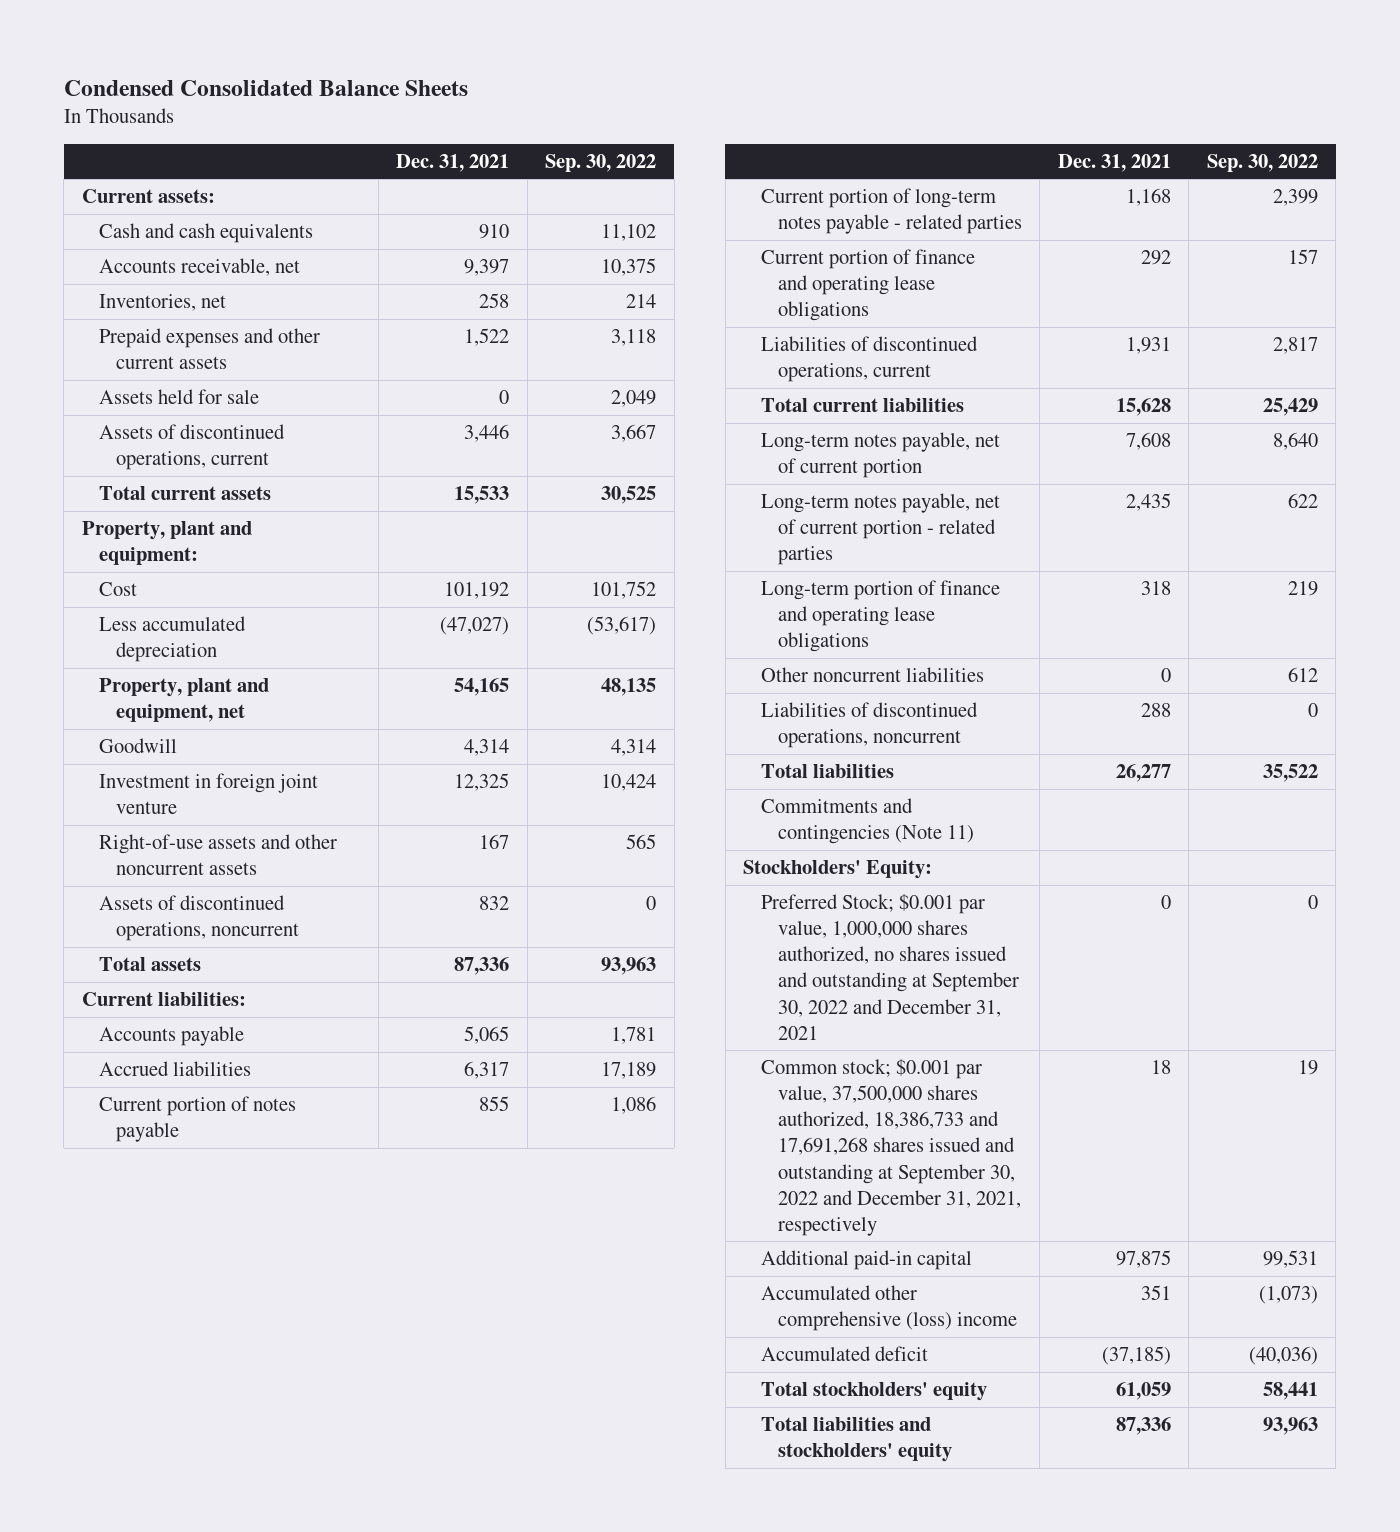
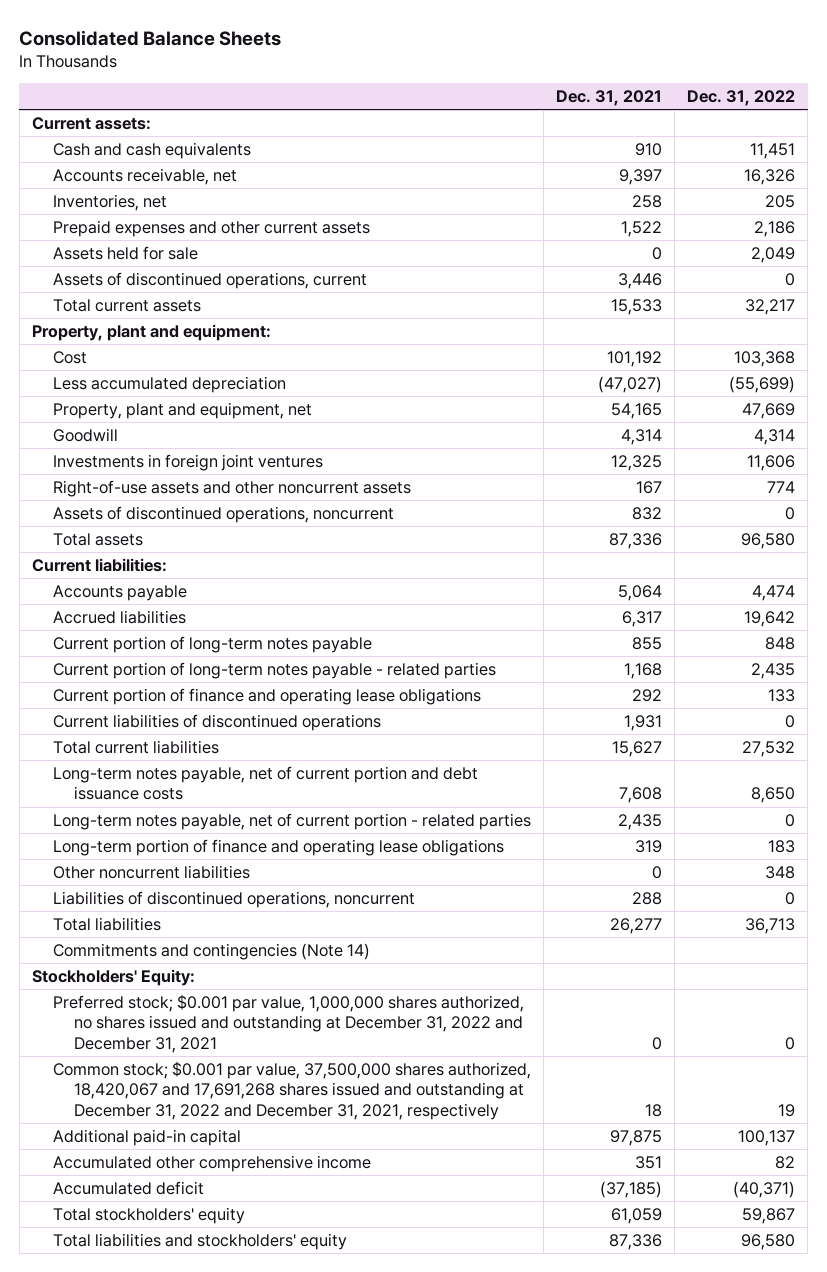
- Condensed Consolidated Balance Sheets
+ Consolidated Balance Sheets
- | Dec. 31, 2021 | Sep. 30, 2022
+ | Dec. 31, 2021 | Dec. 31, 2022
- Investment in foreign joint venture | 12,325 | 10,424
+ Investments in foreign joint ventures | 12,325 | 11,606
- Accounts payable | 5,065 | 1,781
+ Accounts payable | 5,064 | 4,474
- Current portion of notes payable | 855 | 1,086
+ Current portion of long-term notes payable | 855 | 848
- Liabilities of discontinued operations, current | 1,931 | 2,817
- Total current liabilities | 15,628 | 25,429
- Long-term notes payable, net of current portion | 7,608 | 8,640
+ Current liabilities of discontinued operations | 1,931 | 0
+ Total current liabilities | 15,627 | 27,532
+ Long-term notes payable, net of current portion and debt issuance costs | 7,608 | 8,650
- Long-term portion of finance and operating lease obligations | 318 | 219
+ Long-term portion of finance and operating lease obligations | 319 | 183
- Commitments and contingencies (Note 11)
+ Commitments and contingencies (Note 14)
- Preferred Stock; $0.001 par value, 1,000,000 shares authorized, no shares issued and outstanding at September 30, 2022 and December 31, 2021 | 0 | 0
- Common stock; $0.001 par value, 37,500,000 shares authorized, 18,386,733 and 17,691,268 shares issued and outstanding at September 30, 2022 and December 31, 2021, respectively | 18 | 19
+ Preferred stock; $0.001 par value, 1,000,000 shares authorized, no shares issued and outstanding at December 31, 2022 and December 31, 2021 | 0 | 0
+ Common stock; $0.001 par value, 37,500,000 shares authorized, 18,420,067 and 17,691,268 shares issued and outstanding at December 31, 2022 and December 31, 2021, respectively | 18 | 19
- Accumulated other comprehensive (loss) income | 351 | (1,073)
+ Accumulated other comprehensive income | 351 | 82

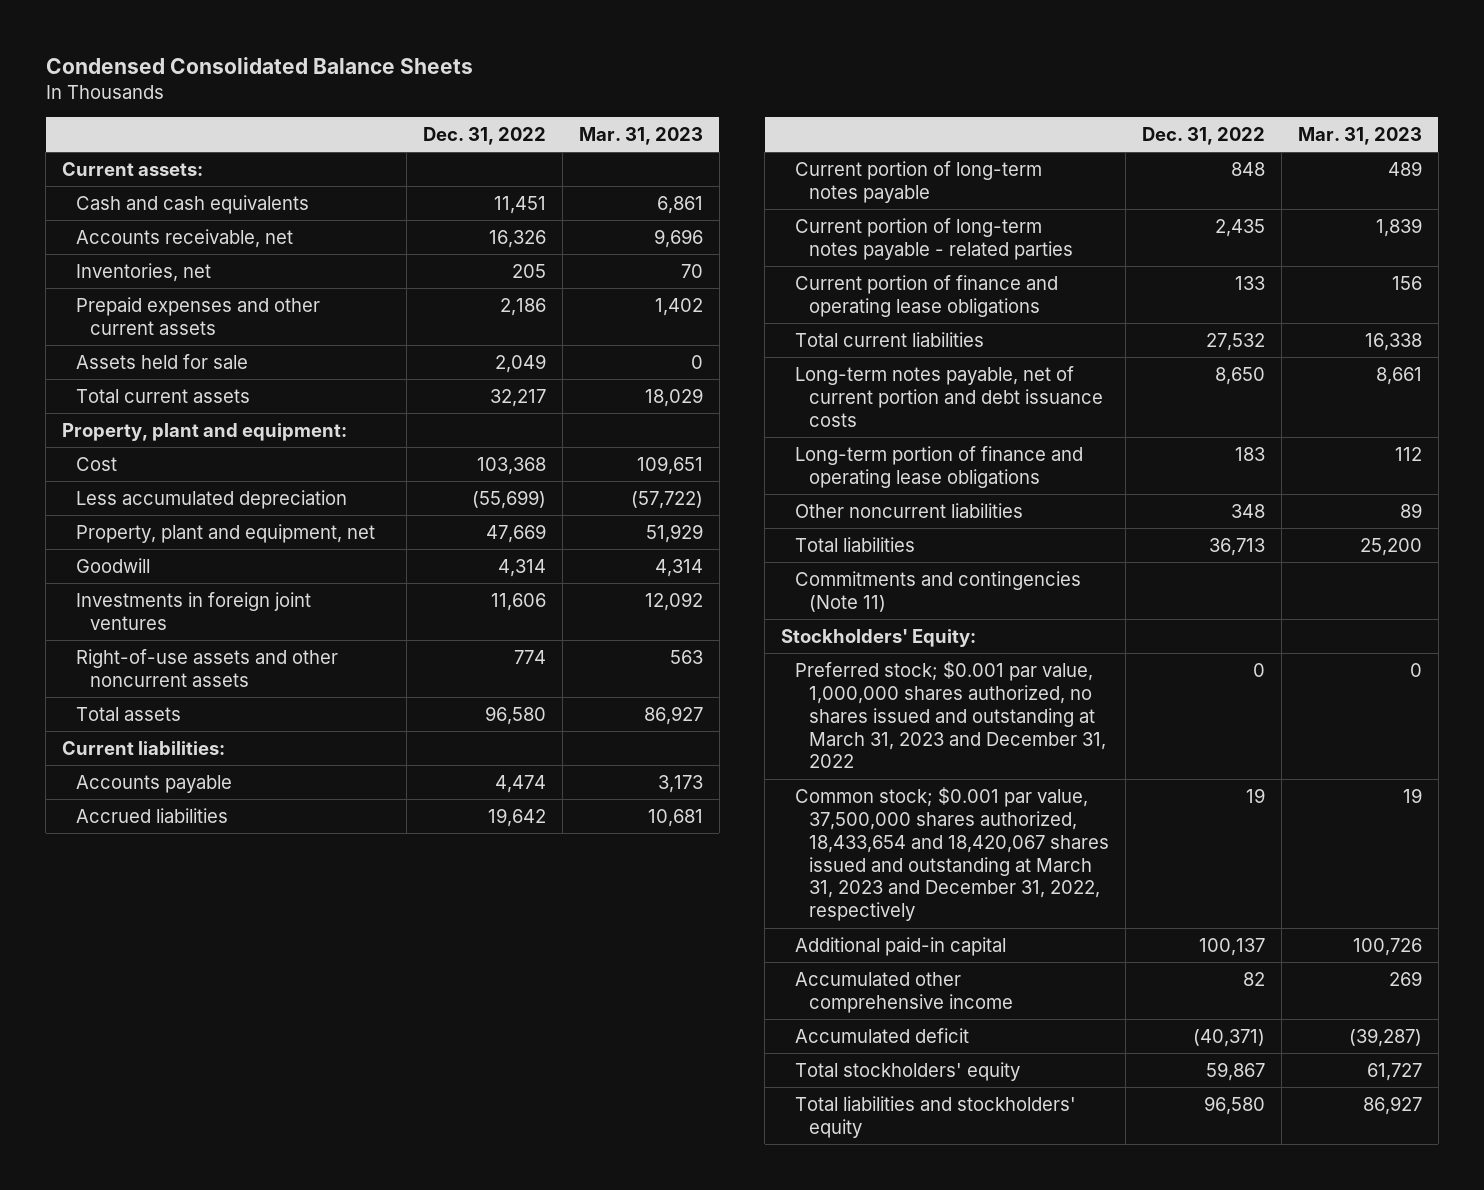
- Consolidated Balance Sheets
+ Condensed Consolidated Balance Sheets
- | Dec. 31, 2021 | Dec. 31, 2022
+ | Dec. 31, 2022 | Mar. 31, 2023
- Assets of discontinued operations, current | 3,446 | 0
- Assets of discontinued operations, noncurrent | 832 | 0
- Current liabilities of discontinued operations | 1,931 | 0
- Long-term notes payable, net of current portion - related parties | 2,435 | 0
- Liabilities of discontinued operations, noncurrent | 288 | 0
- Commitments and contingencies (Note 14)
+ Commitments and contingencies (Note 11)
- Preferred stock; $0.001 par value, 1,000,000 shares authorized, no shares issued and outstanding at December 31, 2022 and December 31, 2021 | 0 | 0
- Common stock; $0.001 par value, 37,500,000 shares authorized, 18,420,067 and 17,691,268 shares issued and outstanding at December 31, 2022 and December 31, 2021, respectively | 18 | 19
+ Preferred stock; $0.001 par value, 1,000,000 shares authorized, no shares issued and outstanding at March 31, 2023 and December 31, 2022 | 0 | 0
+ Common stock; $0.001 par value, 37,500,000 shares authorized, 18,433,654 and 18,420,067 shares issued and outstanding at March 31, 2023 and December 31, 2022, respectively | 19 | 19

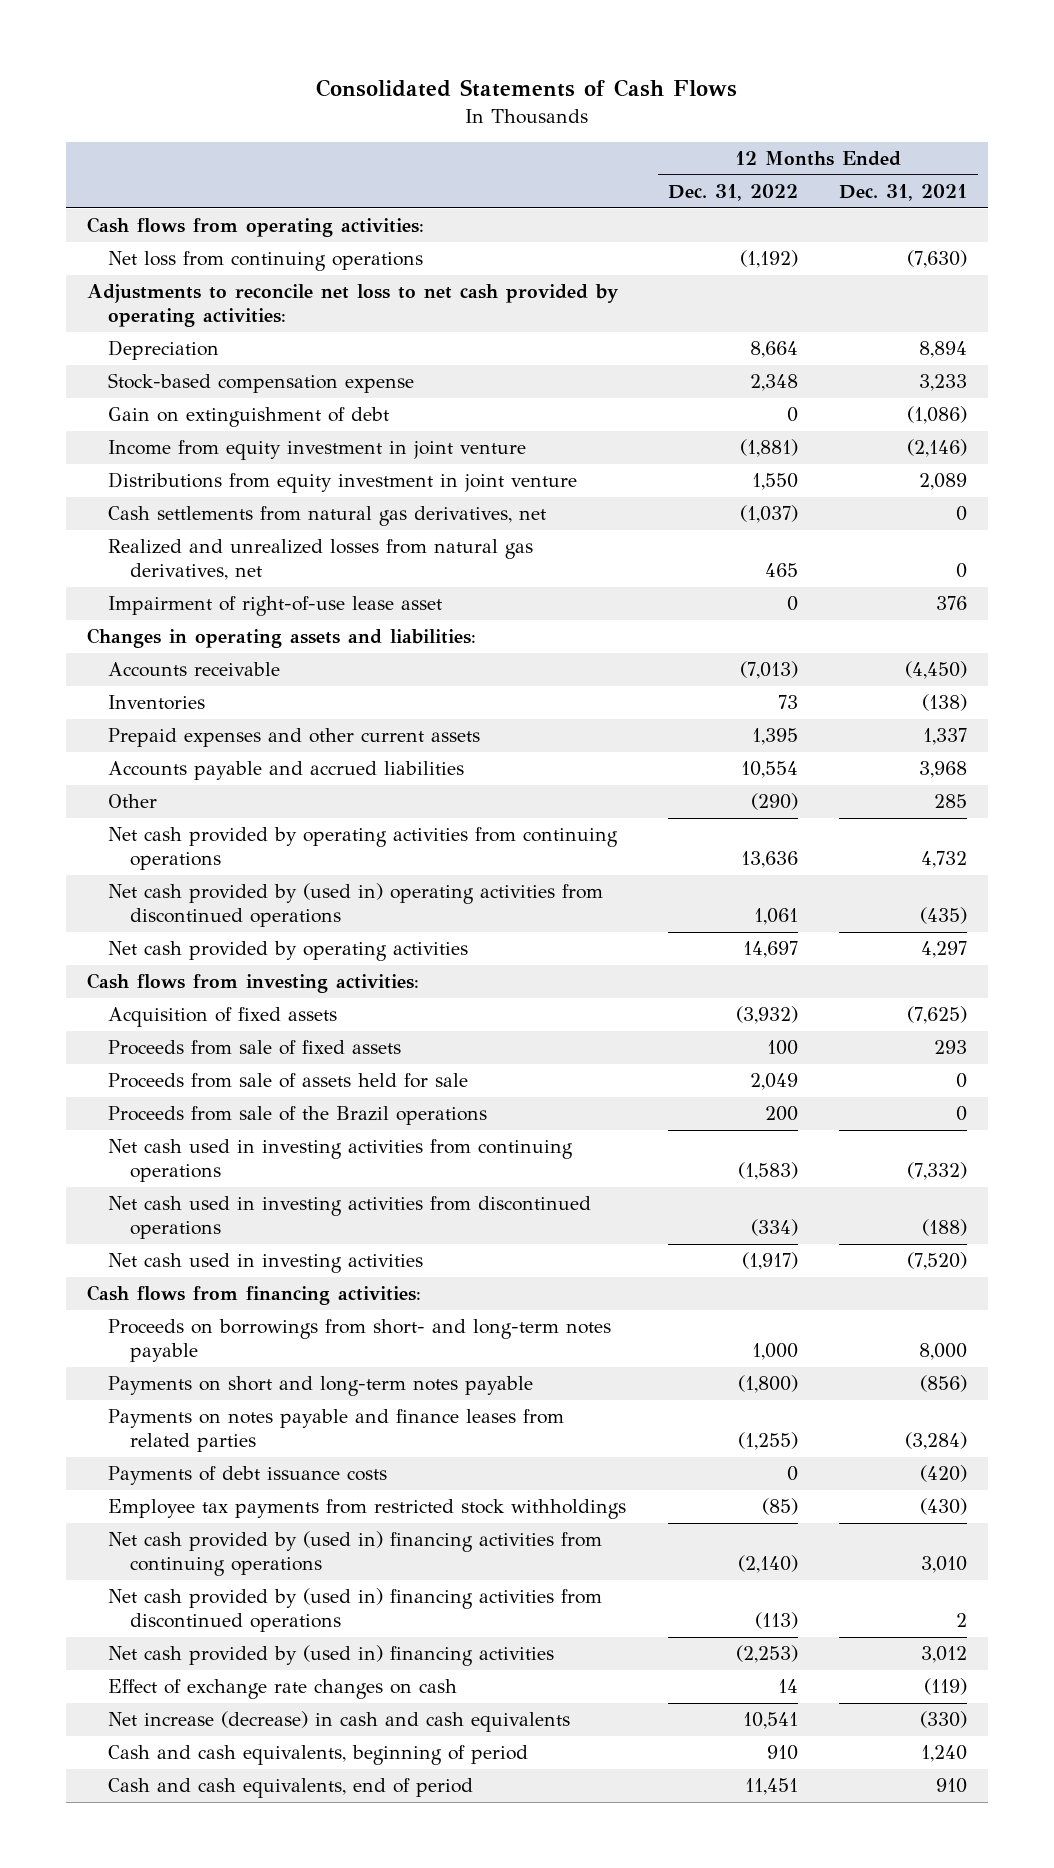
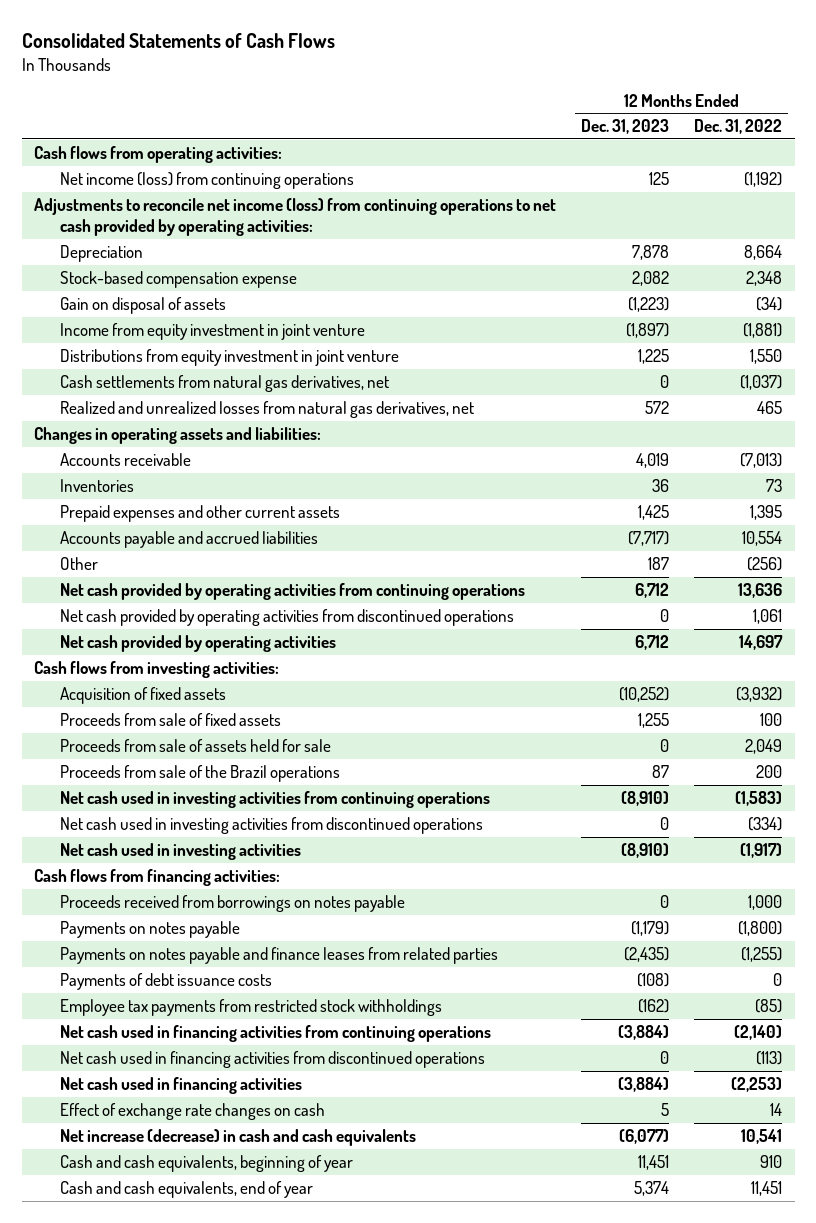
- | 12 Months Ended Dec. 31, 2022 | 12 Months Ended Dec. 31, 2021
+ | 12 Months Ended Dec. 31, 2023 | 12 Months Ended Dec. 31, 2022
- Net loss from continuing operations | (1,192) | (7,630)
- Adjustments to reconcile net loss to net cash provided by operating activities:
+ Net income (loss) from continuing operations | 125 | (1,192)
+ Adjustments to reconcile net income (loss) from continuing operations to net cash provided by operating activities:
- Gain on extinguishment of debt | 0 | (1,086)
+ Gain on disposal of assets | (1,223) | (34)
- Impairment of right-of-use lease asset | 0 | 376
- Other | (290) | 285
+ Other | 187 | (256)
- Net cash provided by (used in) operating activities from discontinued operations | 1,061 | (435)
+ Net cash provided by operating activities from discontinued operations | 0 | 1,061
- Proceeds on borrowings from short- and long-term notes payable | 1,000 | 8,000
- Payments on short and long-term notes payable | (1,800) | (856)
+ Proceeds received from borrowings on notes payable | 0 | 1,000
+ Payments on notes payable | (1,179) | (1,800)
- Net cash provided by (used in) financing activities from continuing operations | (2,140) | 3,010
- Net cash provided by (used in) financing activities from discontinued operations | (113) | 2
- Net cash provided by (used in) financing activities | (2,253) | 3,012
+ Net cash used in financing activities from continuing operations | (3,884) | (2,140)
+ Net cash used in financing activities from discontinued operations | 0 | (113)
+ Net cash used in financing activities | (3,884) | (2,253)
- Cash and cash equivalents, beginning of period | 910 | 1,240
- Cash and cash equivalents, end of period | 11,451 | 910
+ Cash and cash equivalents, beginning of year | 11,451 | 910
+ Cash and cash equivalents, end of year | 5,374 | 11,451

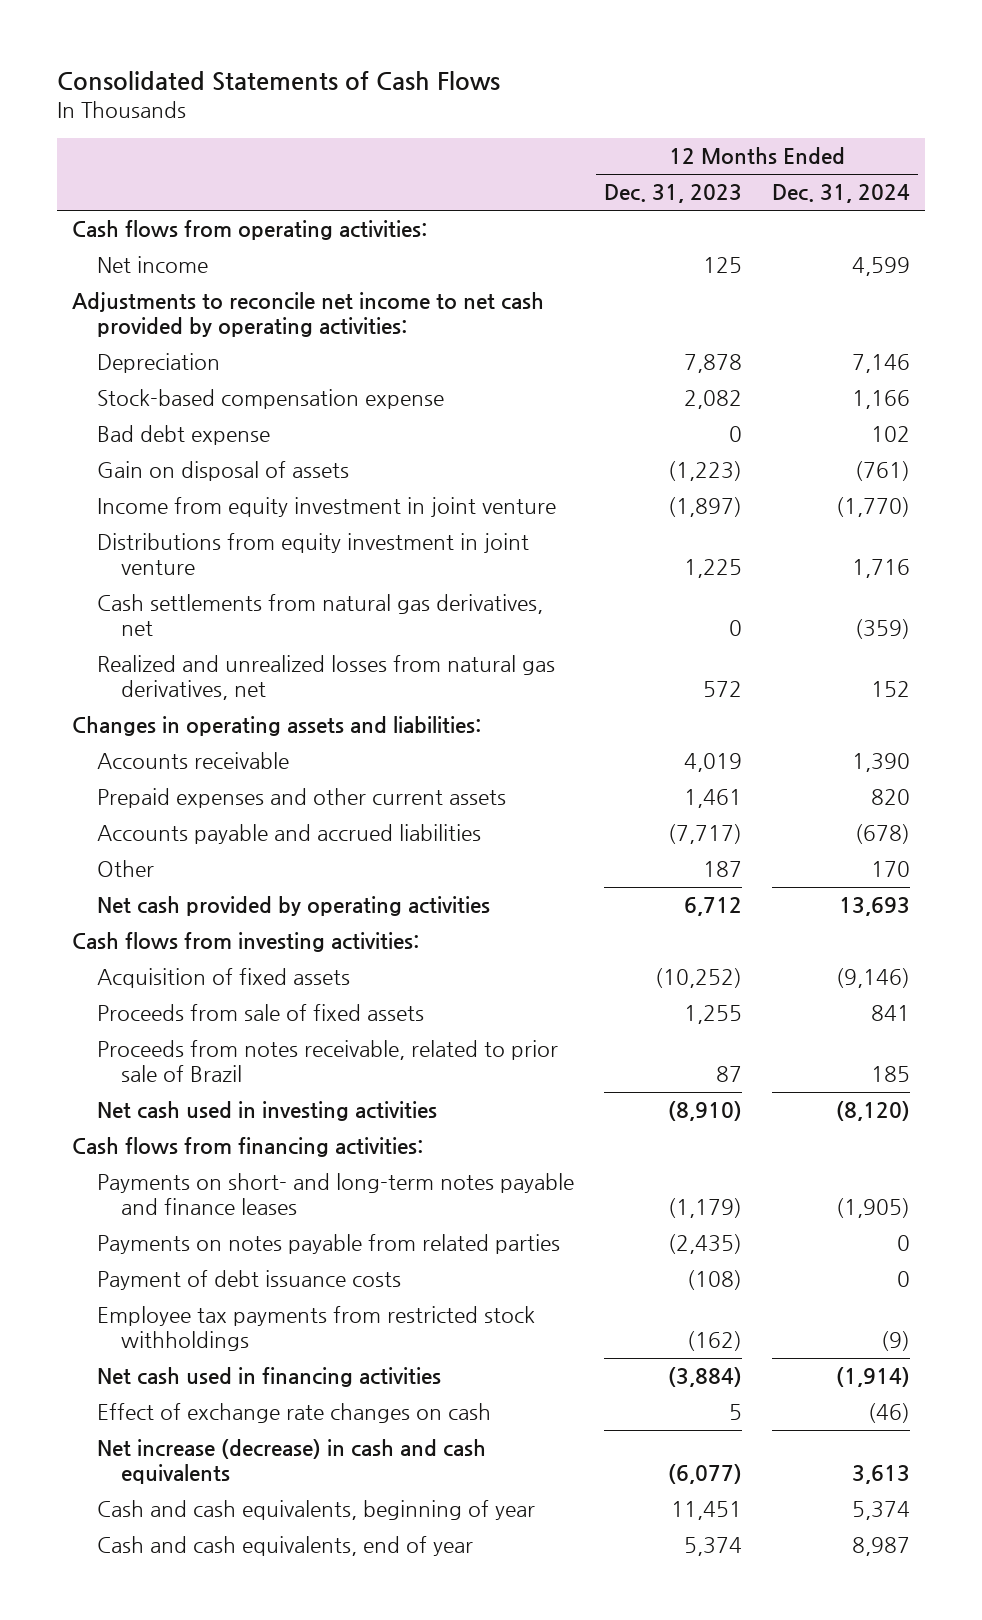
- | 12 Months Ended Dec. 31, 2023 | 12 Months Ended Dec. 31, 2022
+ | 12 Months Ended Dec. 31, 2023 | 12 Months Ended Dec. 31, 2024
- Net income (loss) from continuing operations | 125 | (1,192)
- Adjustments to reconcile net income (loss) from continuing operations to net cash provided by operating activities:
+ Net income | 125 | 4,599
+ Adjustments to reconcile net income to net cash provided by operating activities:
+ Bad debt expense | 0 | 102
- Inventories | 36 | 73
- Prepaid expenses and other current assets | 1,425 | 1,395
+ Prepaid expenses and other current assets | 1,461 | 820
- Net cash provided by operating activities from continuing operations | 6,712 | 13,636
- Net cash provided by operating activities from discontinued operations | 0 | 1,061
- Proceeds from sale of assets held for sale | 0 | 2,049
- Proceeds from sale of the Brazil operations | 87 | 200
- Net cash used in investing activities from continuing operations | (8,910) | (1,583)
- Net cash used in investing activities from discontinued operations | 0 | (334)
+ Proceeds from notes receivable, related to prior sale of Brazil | 87 | 185
- Proceeds received from borrowings on notes payable | 0 | 1,000
- Payments on notes payable | (1,179) | (1,800)
- Payments on notes payable and finance leases from related parties | (2,435) | (1,255)
- Payments of debt issuance costs | (108) | 0
+ Payments on short- and long-term notes payable and finance leases | (1,179) | (1,905)
+ Payments on notes payable from related parties | (2,435) | 0
+ Payment of debt issuance costs | (108) | 0
- Net cash used in financing activities from continuing operations | (3,884) | (2,140)
- Net cash used in financing activities from discontinued operations | 0 | (113)

